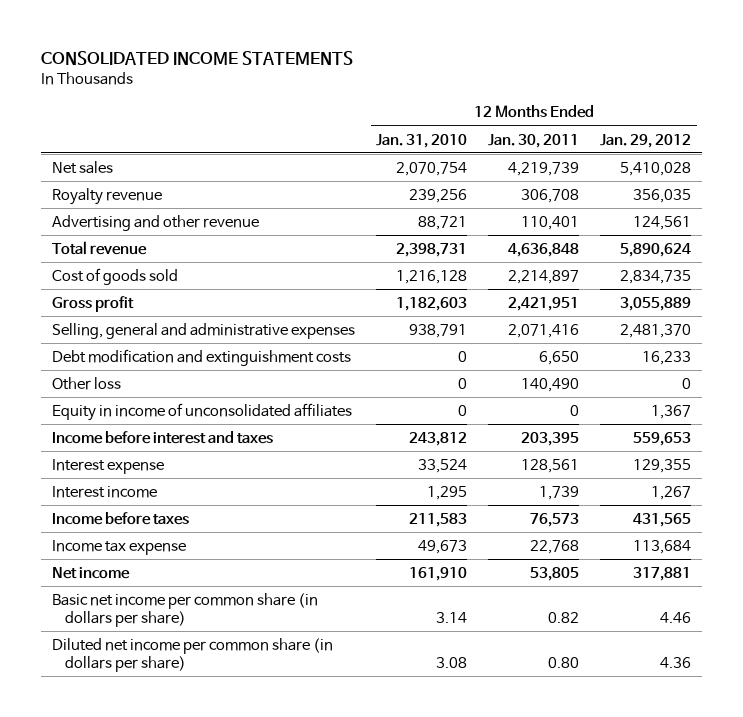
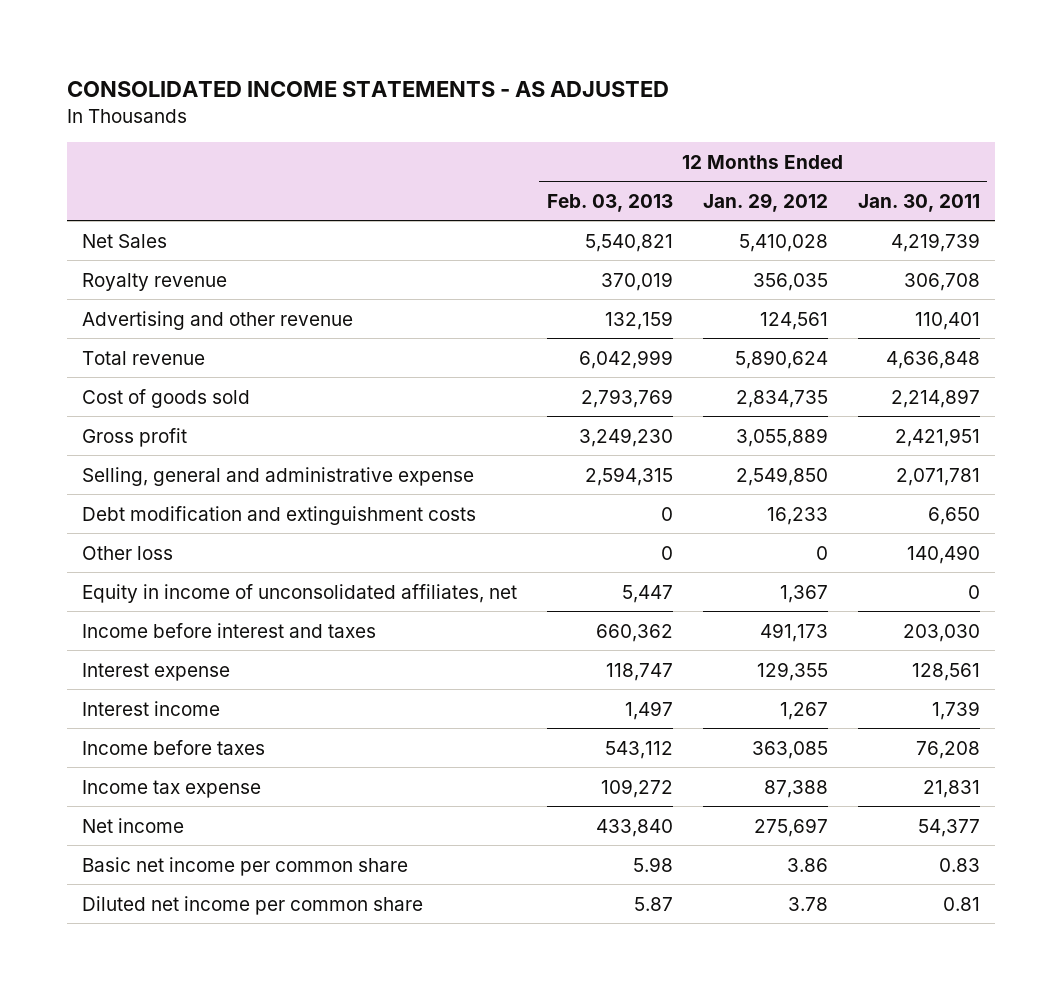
- CONSOLIDATED INCOME STATEMENTS
+ CONSOLIDATED INCOME STATEMENTS - AS ADJUSTED
- | 12 Months Ended Jan. 31, 2010 | 12 Months Ended Jan. 30, 2011 | 12 Months Ended Jan. 29, 2012
+ | 12 Months Ended Feb. 03, 2013 | 12 Months Ended Jan. 29, 2012 | 12 Months Ended Jan. 30, 2011
- Net sales | 2,070,754 | 4,219,739 | 5,410,028
+ Net Sales | 5,540,821 | 5,410,028 | 4,219,739
- Selling, general and administrative expenses | 938,791 | 2,071,416 | 2,481,370
+ Selling, general and administrative expense | 2,594,315 | 2,549,850 | 2,071,781
- Equity in income of unconsolidated affiliates | 0 | 0 | 1,367
- Income before interest and taxes | 243,812 | 203,395 | 559,653
+ Equity in income of unconsolidated affiliates, net | 5,447 | 1,367 | 0
+ Income before interest and taxes | 660,362 | 491,173 | 203,030
- Income before taxes | 211,583 | 76,573 | 431,565
- Income tax expense | 49,673 | 22,768 | 113,684
- Net income | 161,910 | 53,805 | 317,881
- Basic net income per common share (in dollars per share) | 3.14 | 0.82 | 4.46
- Diluted net income per common share (in dollars per share) | 3.08 | 0.80 | 4.36
+ Income before taxes | 543,112 | 363,085 | 76,208
+ Income tax expense | 109,272 | 87,388 | 21,831
+ Net income | 433,840 | 275,697 | 54,377
+ Basic net income per common share | 5.98 | 3.86 | 0.83
+ Diluted net income per common share | 5.87 | 3.78 | 0.81

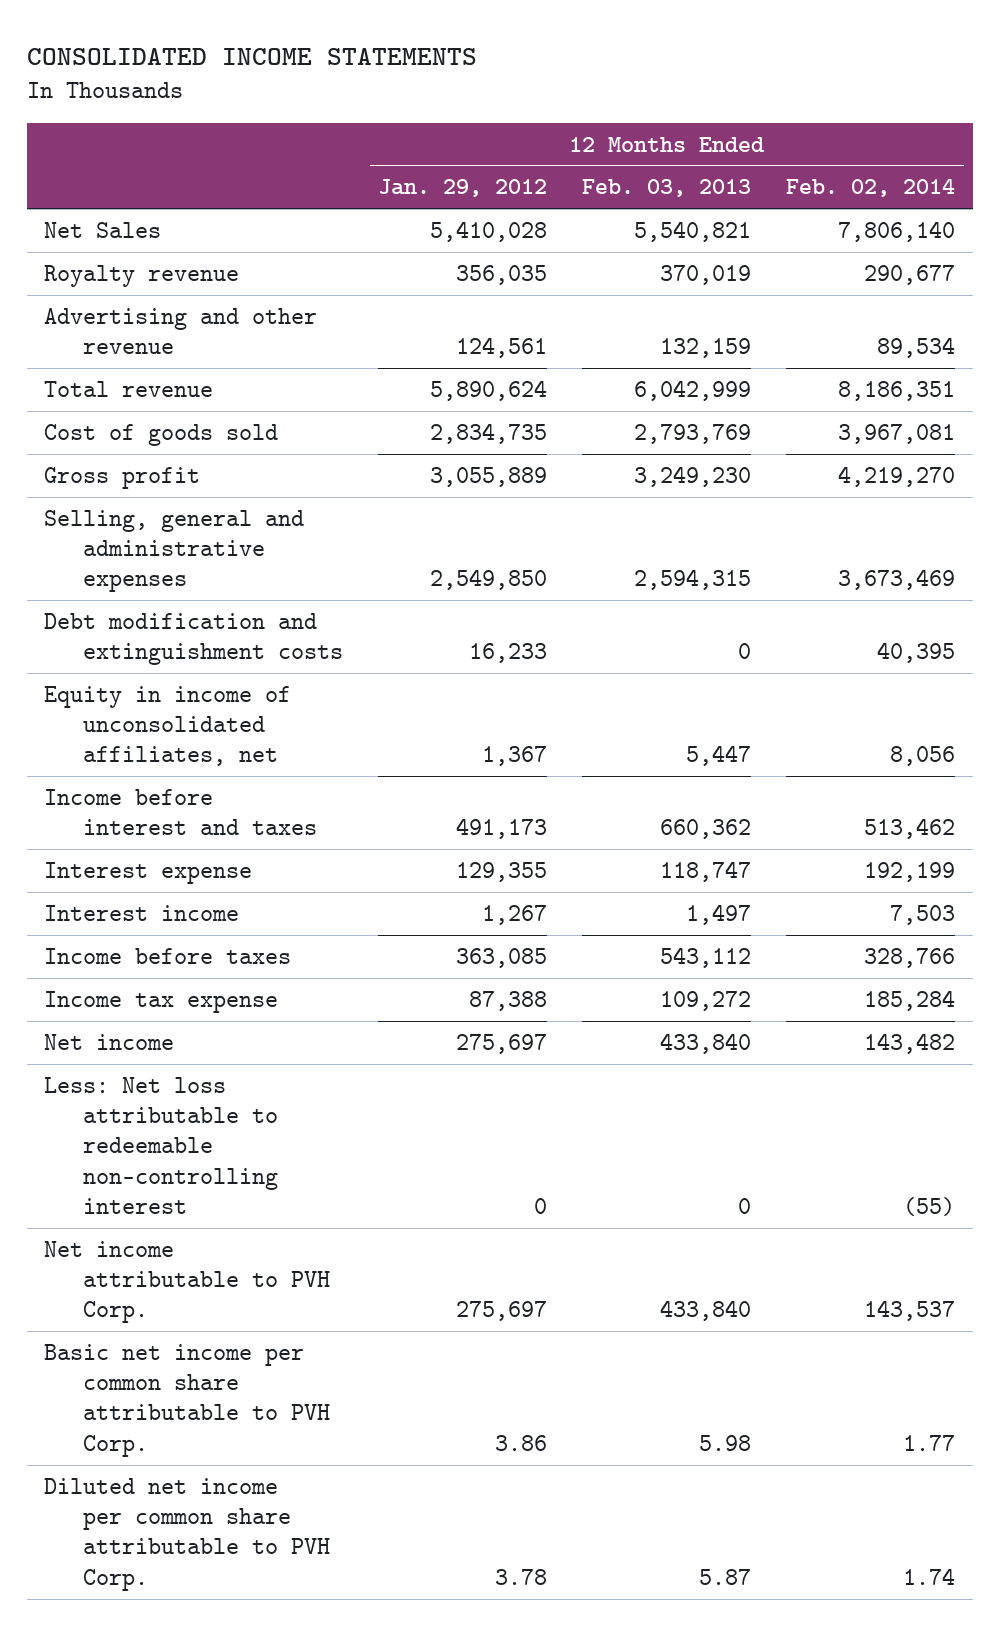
- CONSOLIDATED INCOME STATEMENTS - AS ADJUSTED
+ CONSOLIDATED INCOME STATEMENTS
- | 12 Months Ended Feb. 03, 2013 | 12 Months Ended Jan. 29, 2012 | 12 Months Ended Jan. 30, 2011
+ | 12 Months Ended Jan. 29, 2012 | 12 Months Ended Feb. 03, 2013 | 12 Months Ended Feb. 02, 2014
- Selling, general and administrative expense | 2,594,315 | 2,549,850 | 2,071,781
+ Selling, general and administrative expenses | 2,549,850 | 2,594,315 | 3,673,469
- Other loss | 0 | 0 | 140,490
- Basic net income per common share | 5.98 | 3.86 | 0.83
- Diluted net income per common share | 5.87 | 3.78 | 0.81
+ Less: Net loss attributable to redeemable non-controlling interest | 0 | 0 | (55)
+ Net income attributable to PVH Corp. | 275,697 | 433,840 | 143,537
+ Basic net income per common share attributable to PVH Corp. | 3.86 | 5.98 | 1.77
+ Diluted net income per common share attributable to PVH Corp. | 3.78 | 5.87 | 1.74

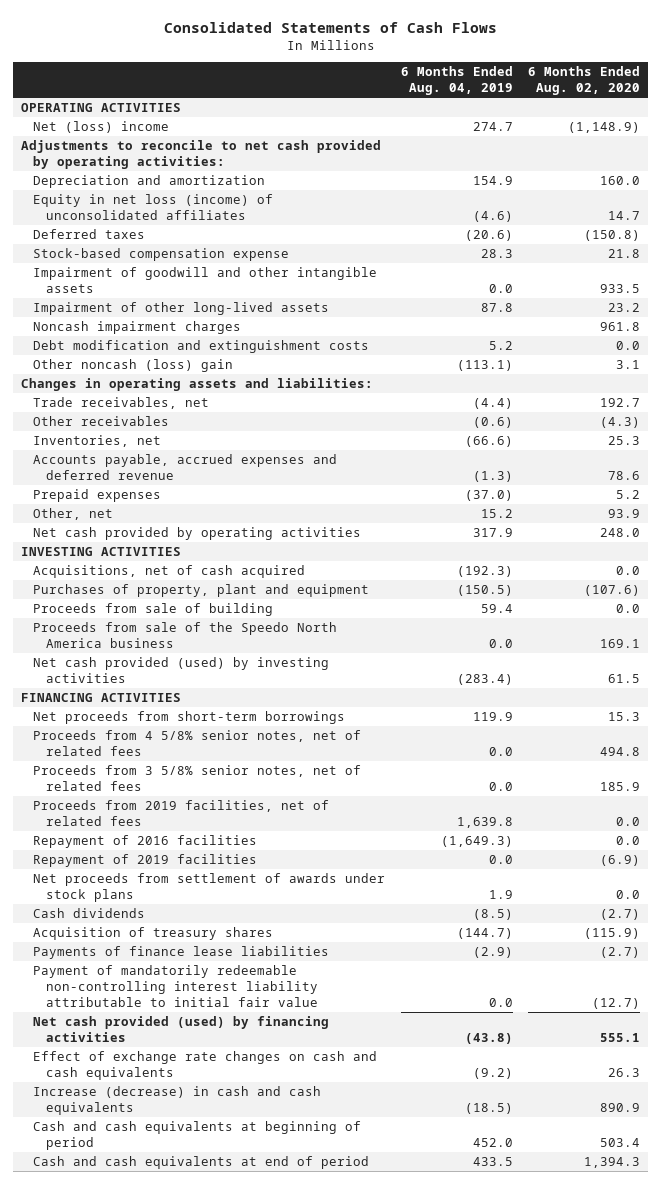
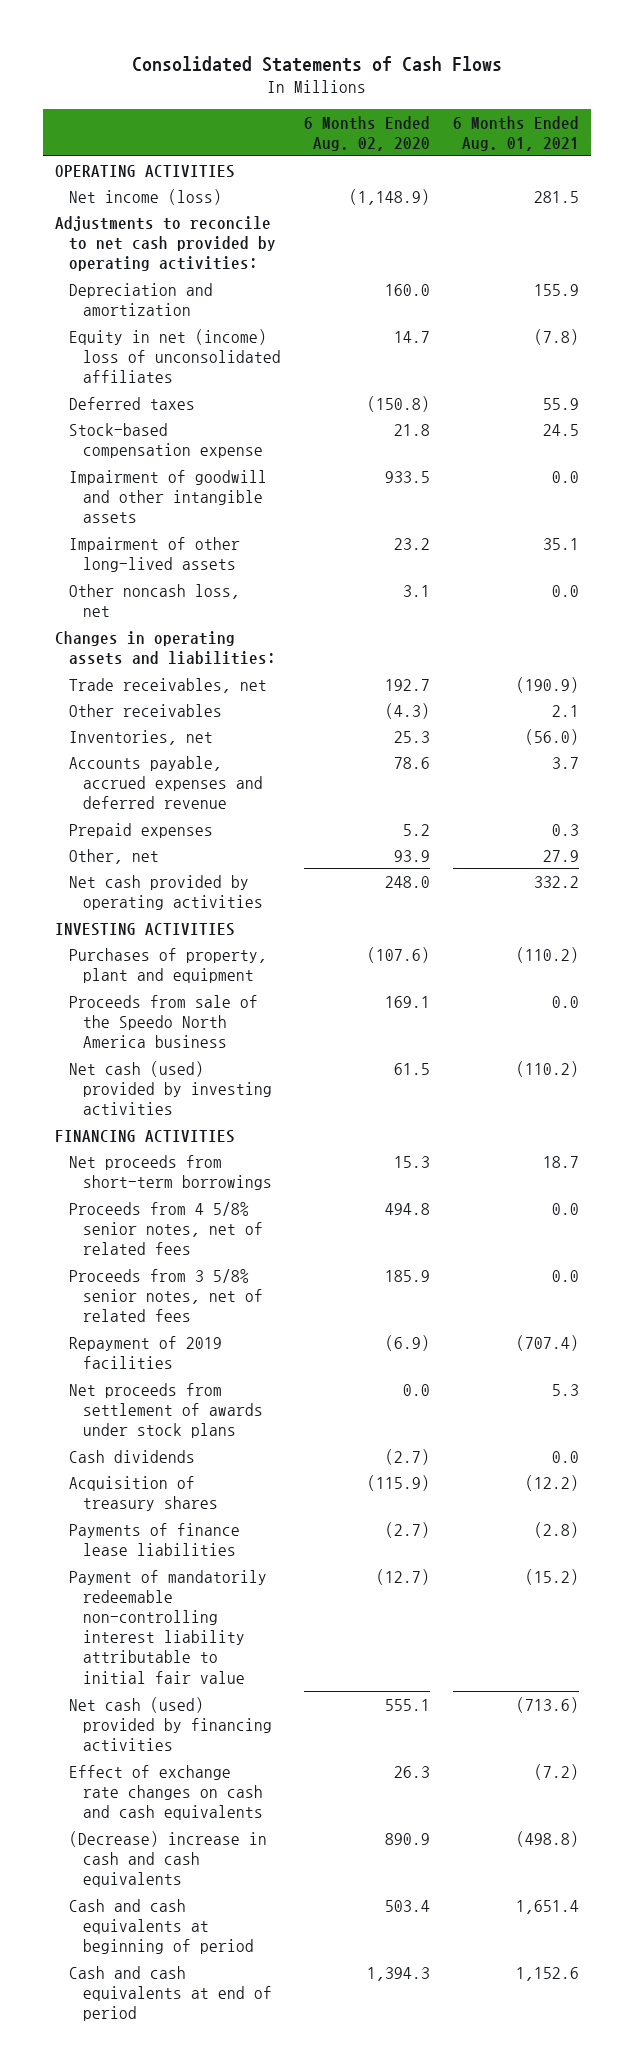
- | 6 Months Ended Aug. 04, 2019 | 6 Months Ended Aug. 02, 2020
+ | 6 Months Ended Aug. 02, 2020 | 6 Months Ended Aug. 01, 2021
- Net (loss) income | 274.7 | (1,148.9)
+ Net income (loss) | (1,148.9) | 281.5
- Equity in net loss (income) of unconsolidated affiliates | (4.6) | 14.7
+ Equity in net (income) loss of unconsolidated affiliates | 14.7 | (7.8)
- Noncash impairment charges | | 961.8
- Debt modification and extinguishment costs | 5.2 | 0.0
- Other noncash (loss) gain | (113.1) | 3.1
+ Other noncash loss, net | 3.1 | 0.0
- Acquisitions, net of cash acquired | (192.3) | 0.0
- Proceeds from sale of building | 59.4 | 0.0
- Net cash provided (used) by investing activities | (283.4) | 61.5
+ Net cash (used) provided by investing activities | 61.5 | (110.2)
- Proceeds from 2019 facilities, net of related fees | 1,639.8 | 0.0
- Repayment of 2016 facilities | (1,649.3) | 0.0
- Net cash provided (used) by financing activities | (43.8) | 555.1
+ Net cash (used) provided by financing activities | 555.1 | (713.6)
- Increase (decrease) in cash and cash equivalents | (18.5) | 890.9
+ (Decrease) increase in cash and cash equivalents | 890.9 | (498.8)

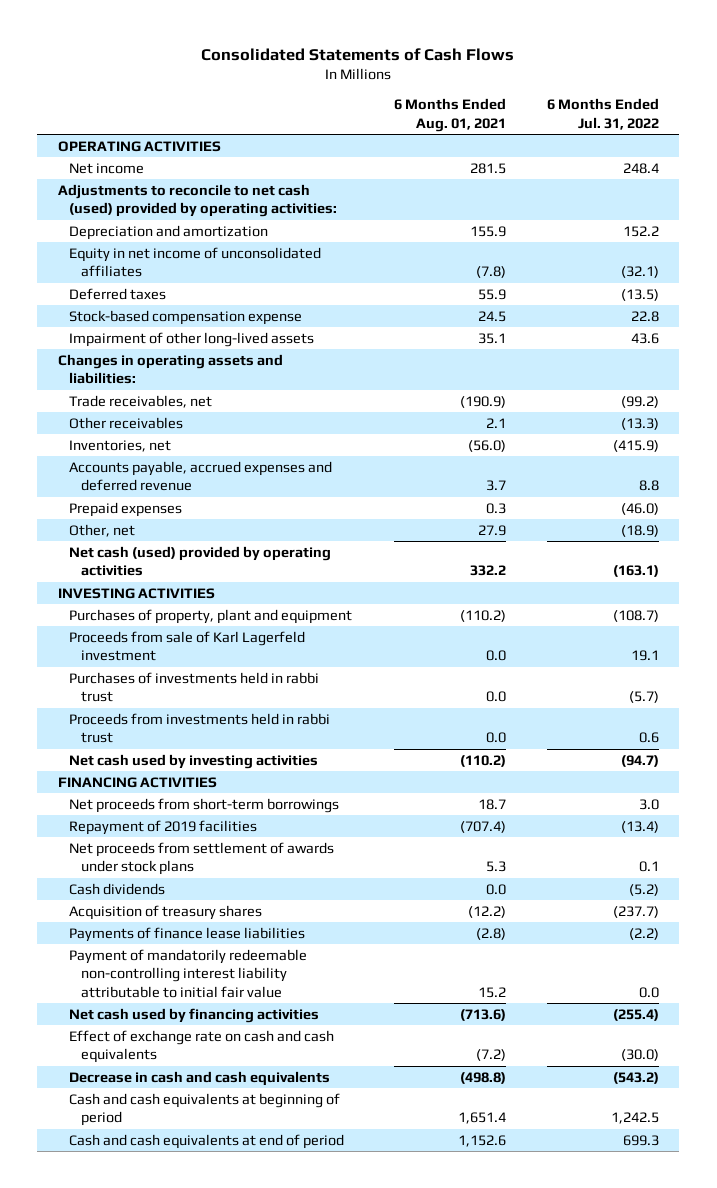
- | 6 Months Ended Aug. 02, 2020 | 6 Months Ended Aug. 01, 2021
+ | 6 Months Ended Aug. 01, 2021 | 6 Months Ended Jul. 31, 2022
- Net income (loss) | (1,148.9) | 281.5
- Adjustments to reconcile to net cash provided by operating activities:
+ Net income | 281.5 | 248.4
+ Adjustments to reconcile to net cash (used) provided by operating activities:
- Equity in net (income) loss of unconsolidated affiliates | 14.7 | (7.8)
+ Equity in net income of unconsolidated affiliates | (7.8) | (32.1)
- Impairment of goodwill and other intangible assets | 933.5 | 0.0
- Other noncash loss, net | 3.1 | 0.0
- Net cash provided by operating activities | 248.0 | 332.2
+ Net cash (used) provided by operating activities | 332.2 | (163.1)
- Proceeds from sale of the Speedo North America business | 169.1 | 0.0
- Net cash (used) provided by investing activities | 61.5 | (110.2)
+ Proceeds from sale of Karl Lagerfeld investment | 0.0 | 19.1
+ Purchases of investments held in rabbi trust | 0.0 | (5.7)
+ Proceeds from investments held in rabbi trust | 0.0 | 0.6
+ Net cash used by investing activities | (110.2) | (94.7)
- Proceeds from 4 5/8% senior notes, net of related fees | 494.8 | 0.0
- Proceeds from 3 5/8% senior notes, net of related fees | 185.9 | 0.0
- Payment of mandatorily redeemable non-controlling interest liability attributable to initial fair value | (12.7) | (15.2)
- Net cash (used) provided by financing activities | 555.1 | (713.6)
- Effect of exchange rate changes on cash and cash equivalents | 26.3 | (7.2)
- (Decrease) increase in cash and cash equivalents | 890.9 | (498.8)
+ Payment of mandatorily redeemable non-controlling interest liability attributable to initial fair value | 15.2 | 0.0
+ Net cash used by financing activities | (713.6) | (255.4)
+ Effect of exchange rate on cash and cash equivalents | (7.2) | (30.0)
+ Decrease in cash and cash equivalents | (498.8) | (543.2)

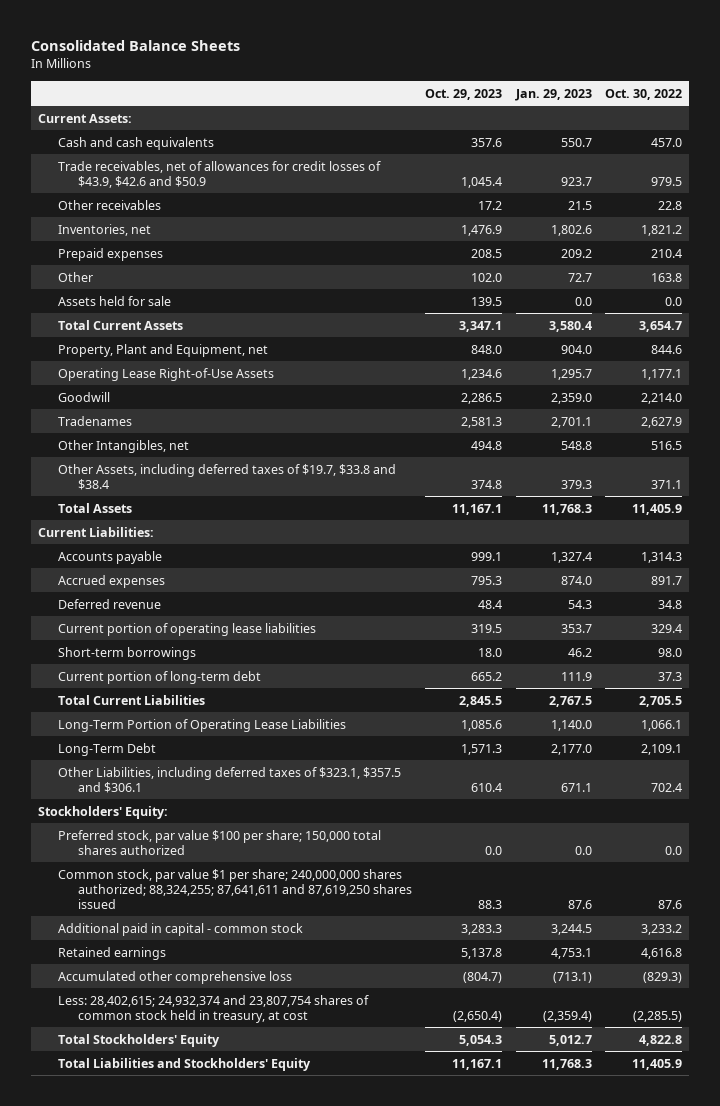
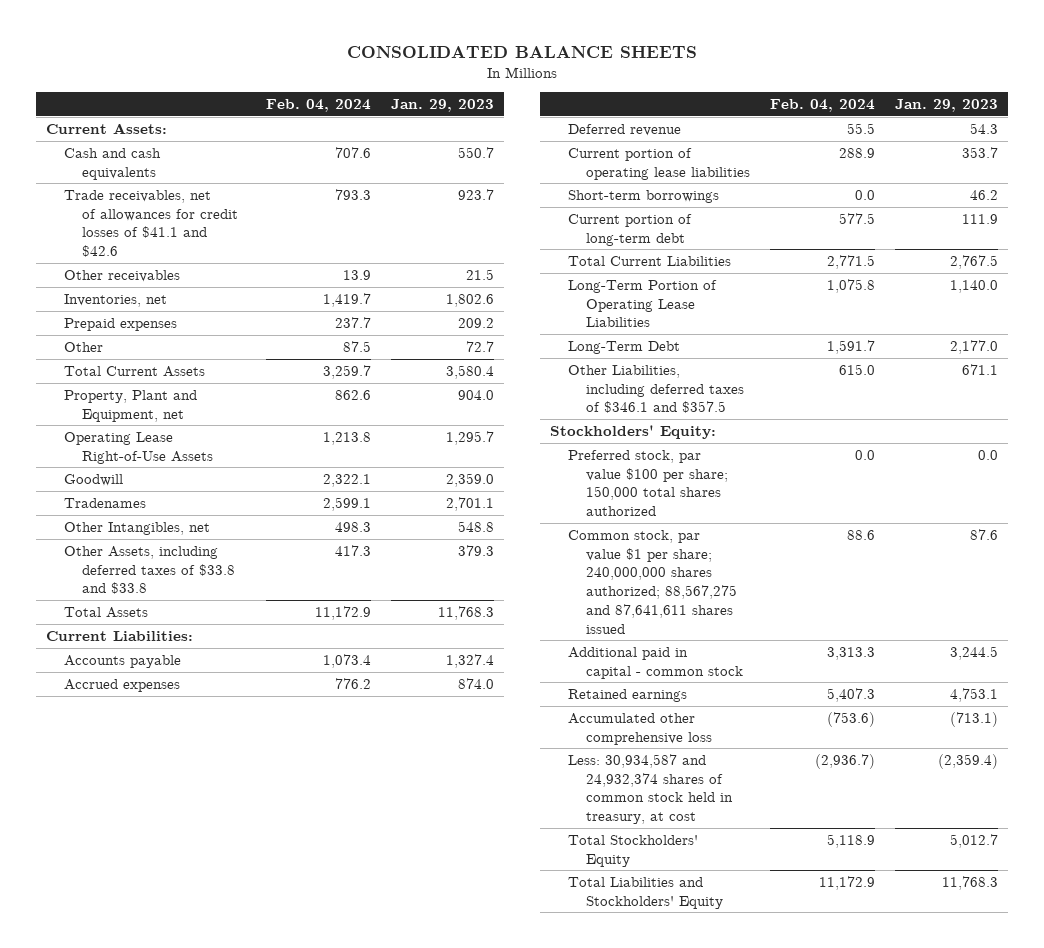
- Consolidated Balance Sheets
+ CONSOLIDATED BALANCE SHEETS
- | Oct. 29, 2023 | Jan. 29, 2023 | Oct. 30, 2022
+ | Feb. 04, 2024 | Jan. 29, 2023
- Trade receivables, net of allowances for credit losses of $43.9, $42.6 and $50.9 | 1,045.4 | 923.7 | 979.5
+ Trade receivables, net of allowances for credit losses of $41.1 and $42.6 | 793.3 | 923.7
- Assets held for sale | 139.5 | 0.0 | 0.0
- Other Assets, including deferred taxes of $19.7, $33.8 and $38.4 | 374.8 | 379.3 | 371.1
+ Other Assets, including deferred taxes of $33.8 and $33.8 | 417.3 | 379.3
- Other Liabilities, including deferred taxes of $323.1, $357.5 and $306.1 | 610.4 | 671.1 | 702.4
+ Other Liabilities, including deferred taxes of $346.1 and $357.5 | 615.0 | 671.1
- Common stock, par value $1 per share; 240,000,000 shares authorized; 88,324,255; 87,641,611 and 87,619,250 shares issued | 88.3 | 87.6 | 87.6
+ Common stock, par value $1 per share; 240,000,000 shares authorized; 88,567,275 and 87,641,611 shares issued | 88.6 | 87.6
- Less: 28,402,615; 24,932,374 and 23,807,754 shares of common stock held in treasury, at cost | (2,650.4) | (2,359.4) | (2,285.5)
+ Less: 30,934,587 and 24,932,374 shares of common stock held in treasury, at cost | (2,936.7) | (2,359.4)

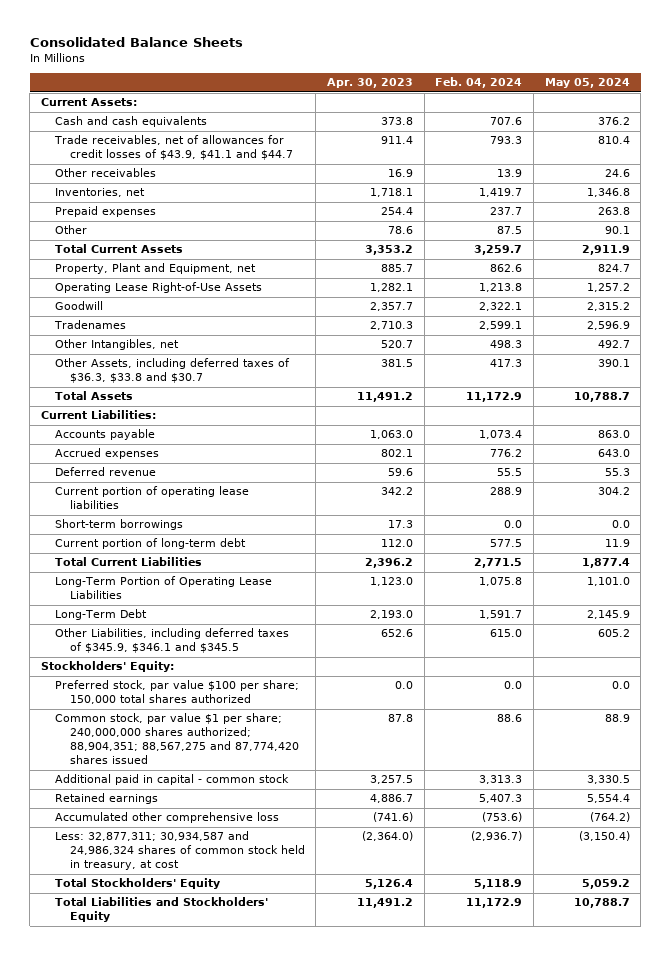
- CONSOLIDATED BALANCE SHEETS
+ Consolidated Balance Sheets
- | Feb. 04, 2024 | Jan. 29, 2023
+ | Apr. 30, 2023 | Feb. 04, 2024 | May 05, 2024
- Trade receivables, net of allowances for credit losses of $41.1 and $42.6 | 793.3 | 923.7
+ Trade receivables, net of allowances for credit losses of $43.9, $41.1 and $44.7 | 911.4 | 793.3 | 810.4
- Other Assets, including deferred taxes of $33.8 and $33.8 | 417.3 | 379.3
+ Other Assets, including deferred taxes of $36.3, $33.8 and $30.7 | 381.5 | 417.3 | 390.1
- Other Liabilities, including deferred taxes of $346.1 and $357.5 | 615.0 | 671.1
+ Other Liabilities, including deferred taxes of $345.9, $346.1 and $345.5 | 652.6 | 615.0 | 605.2
- Common stock, par value $1 per share; 240,000,000 shares authorized; 88,567,275 and 87,641,611 shares issued | 88.6 | 87.6
+ Common stock, par value $1 per share; 240,000,000 shares authorized; 88,904,351; 88,567,275 and 87,774,420 shares issued | 87.8 | 88.6 | 88.9
- Less: 30,934,587 and 24,932,374 shares of common stock held in treasury, at cost | (2,936.7) | (2,359.4)
+ Less: 32,877,311; 30,934,587 and 24,986,324 shares of common stock held in treasury, at cost | (2,364.0) | (2,936.7) | (3,150.4)

